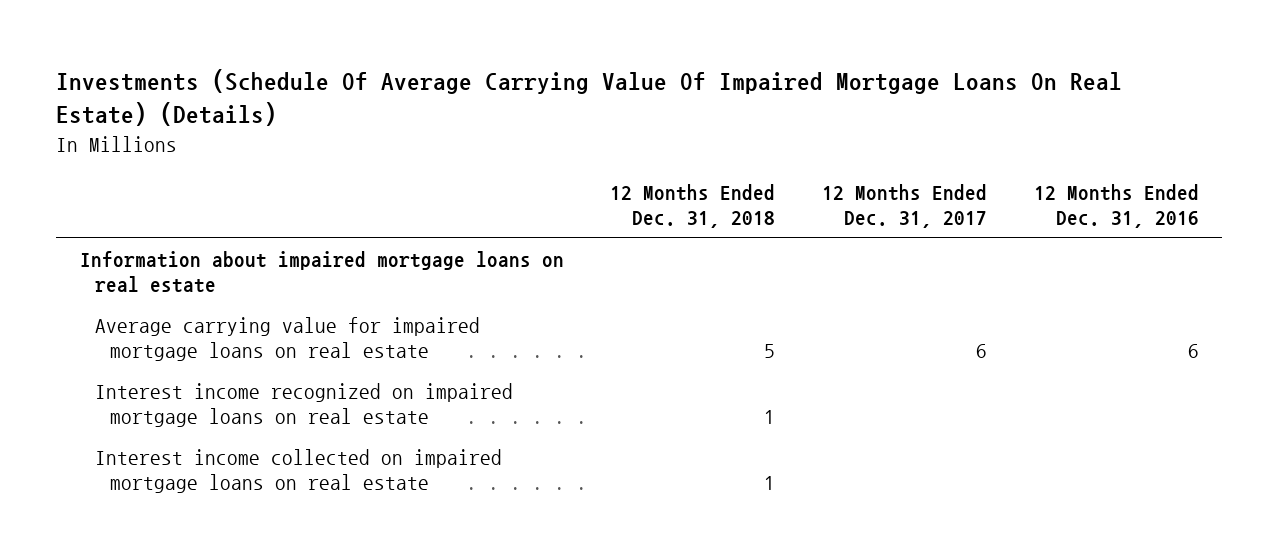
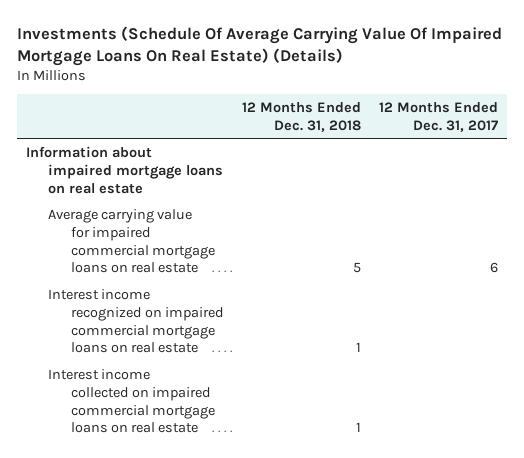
- | 12 Months Ended Dec. 31, 2018 | 12 Months Ended Dec. 31, 2017 | 12 Months Ended Dec. 31, 2016
+ | 12 Months Ended Dec. 31, 2018 | 12 Months Ended Dec. 31, 2017
- Average carrying value for impaired mortgage loans on real estate | 5 | 6 | 6
- Interest income recognized on impaired mortgage loans on real estate | 1 | |
- Interest income collected on impaired mortgage loans on real estate | 1 | |
+ Average carrying value for impaired commercial mortgage loans on real estate | 5 | 6
+ Interest income recognized on impaired commercial mortgage loans on real estate | 1 |
+ Interest income collected on impaired commercial mortgage loans on real estate | 1 |

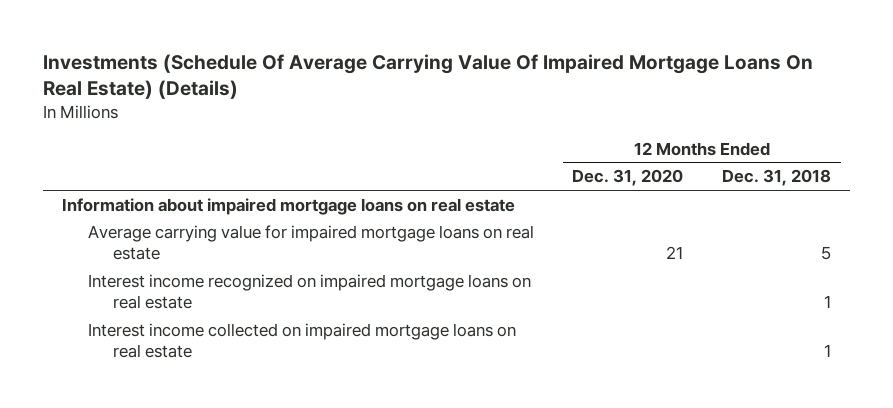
- | 12 Months Ended Dec. 31, 2018 | 12 Months Ended Dec. 31, 2017
+ | 12 Months Ended Dec. 31, 2020 | 12 Months Ended Dec. 31, 2018
- Average carrying value for impaired commercial mortgage loans on real estate | 5 | 6
- Interest income recognized on impaired commercial mortgage loans on real estate | 1 |
- Interest income collected on impaired commercial mortgage loans on real estate | 1 |
+ Average carrying value for impaired mortgage loans on real estate | 21 | 5
+ Interest income recognized on impaired mortgage loans on real estate | | 1
+ Interest income collected on impaired mortgage loans on real estate | | 1

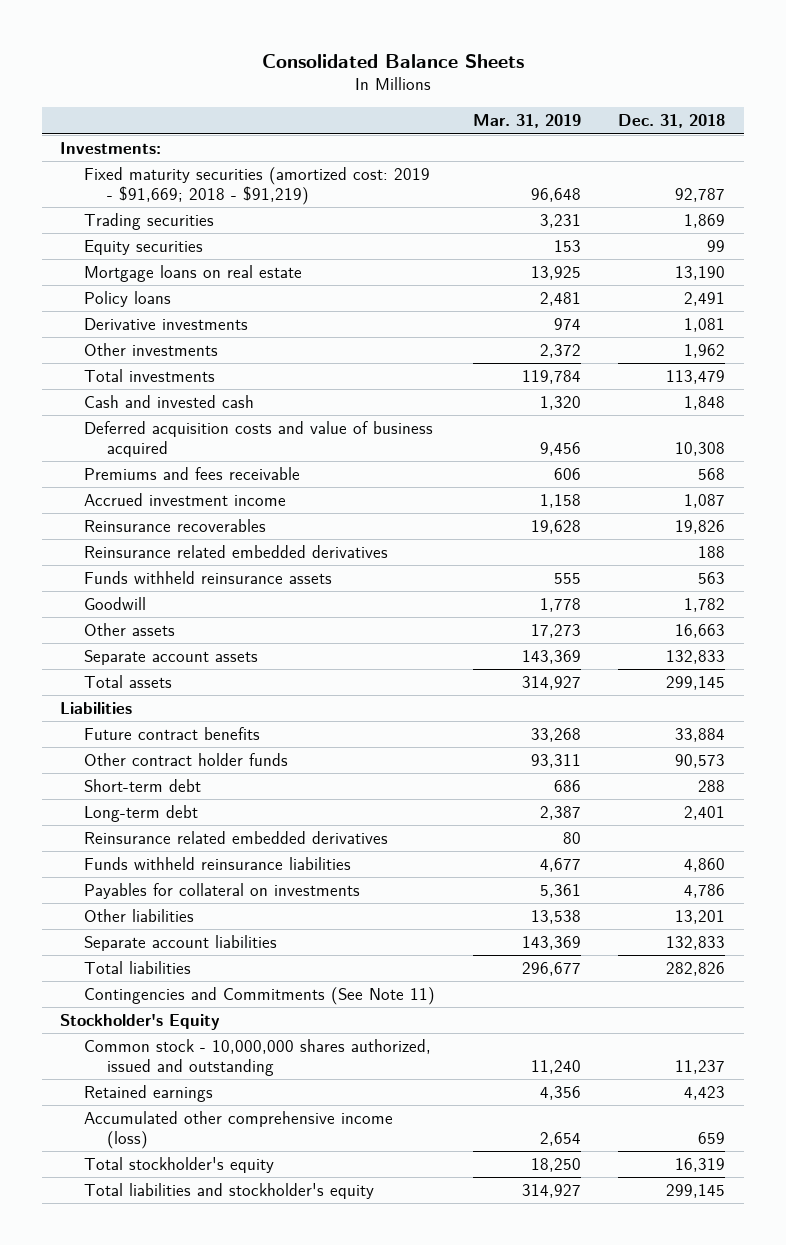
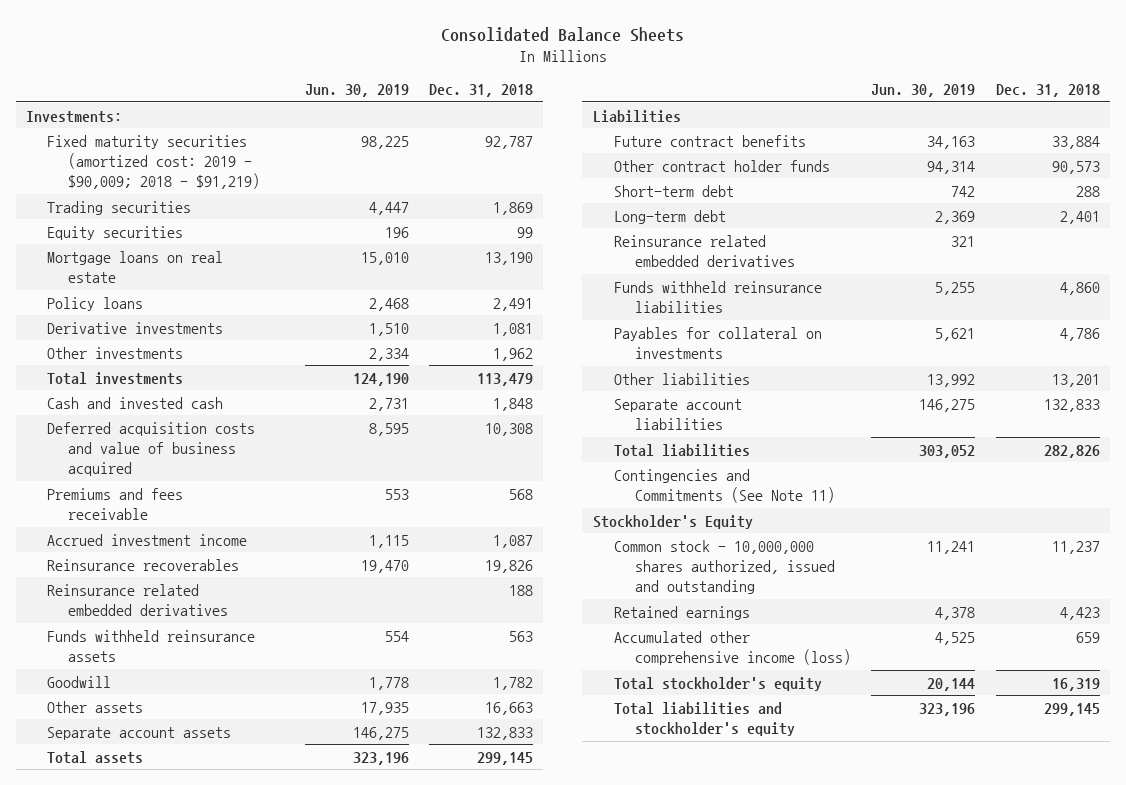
- | Mar. 31, 2019 | Dec. 31, 2018
+ | Jun. 30, 2019 | Dec. 31, 2018
- Fixed maturity securities (amortized cost: 2019 - $91,669; 2018 - $91,219) | 96,648 | 92,787
+ Fixed maturity securities (amortized cost: 2019 - $90,009; 2018 - $91,219) | 98,225 | 92,787

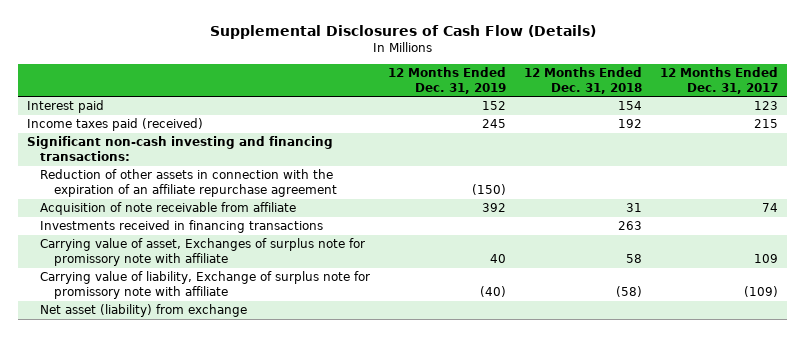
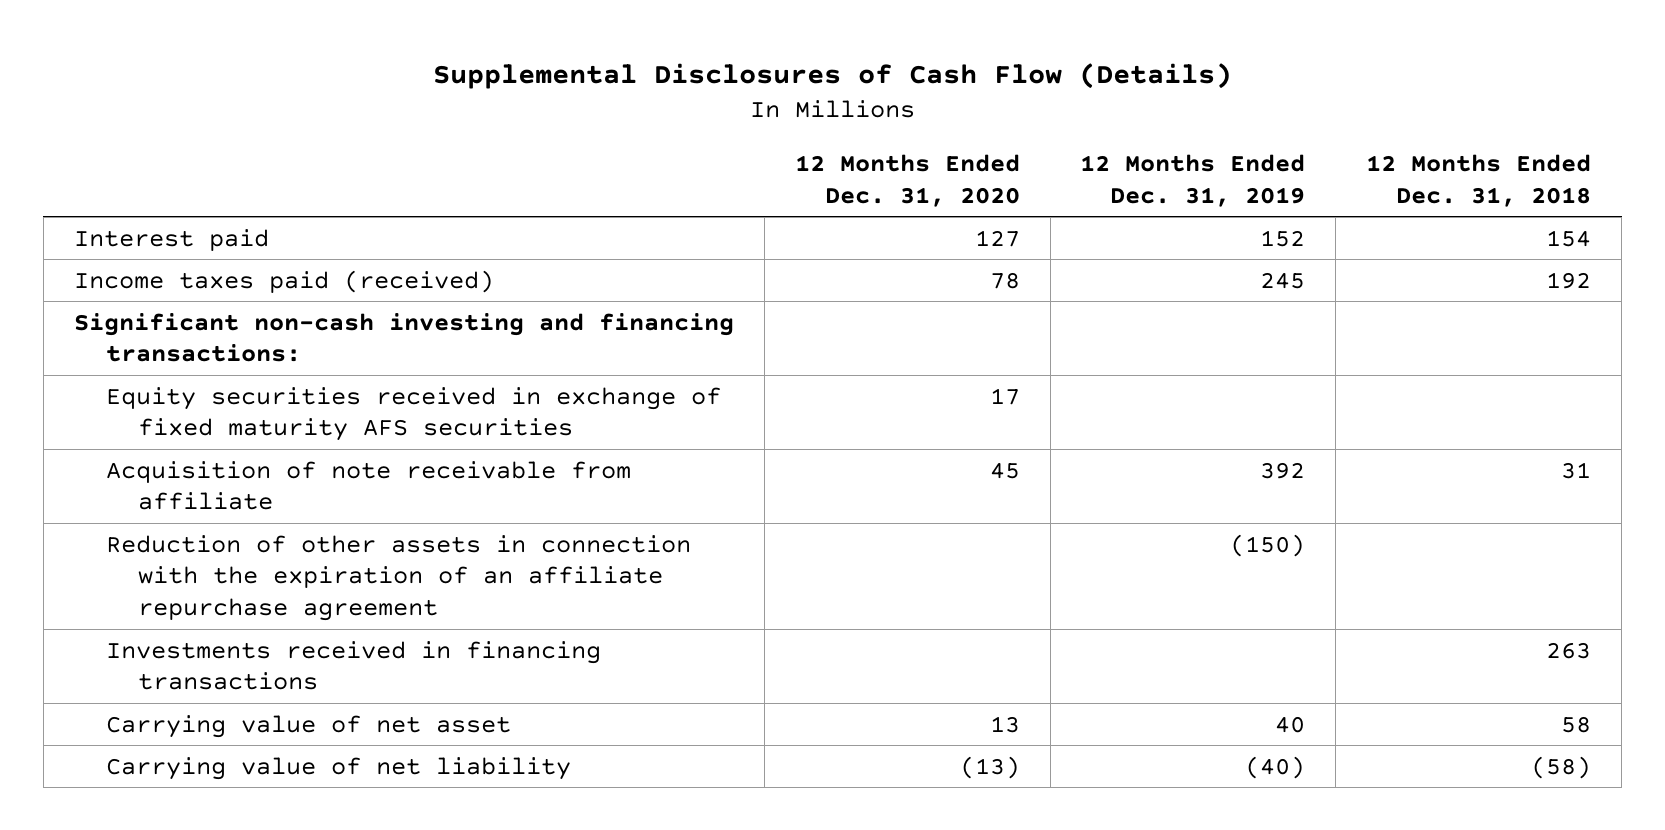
- | 12 Months Ended Dec. 31, 2019 | 12 Months Ended Dec. 31, 2018 | 12 Months Ended Dec. 31, 2017
+ | 12 Months Ended Dec. 31, 2020 | 12 Months Ended Dec. 31, 2019 | 12 Months Ended Dec. 31, 2018
+ Equity securities received in exchange of fixed maturity AFS securities | 17 | |
moved down: Reduction of other assets in connection with the expiration of an affiliate repurchase agreement | | (150) |
- Carrying value of asset, Exchanges of surplus note for promissory note with affiliate | 40 | 58 | 109
- Carrying value of liability, Exchange of surplus note for promissory note with affiliate | (40) | (58) | (109)
- Net asset (liability) from exchange
+ Carrying value of net asset | 13 | 40 | 58
+ Carrying value of net liability | (13) | (40) | (58)

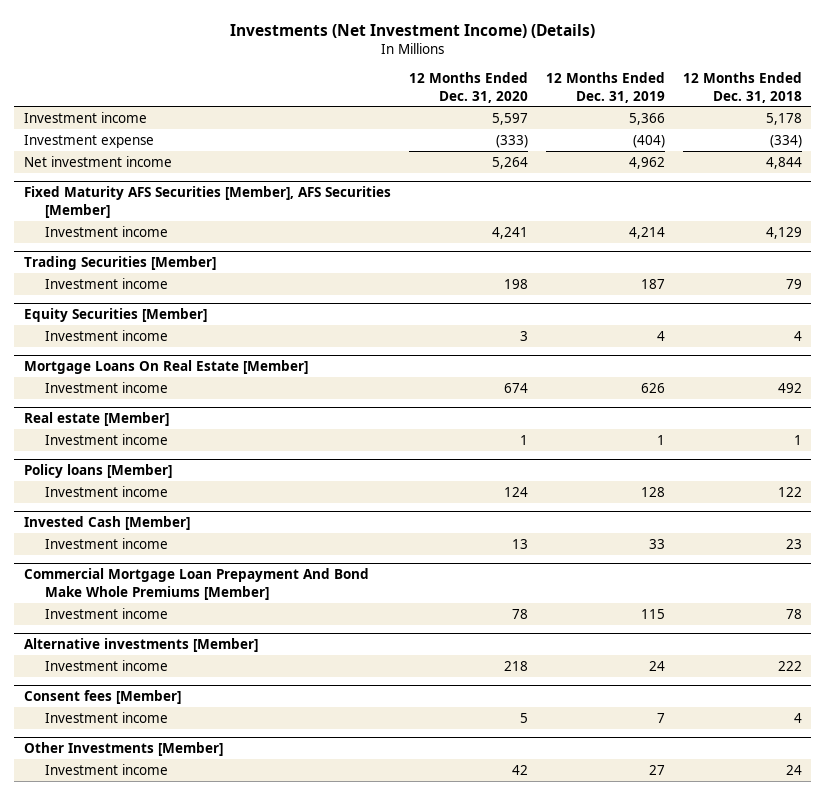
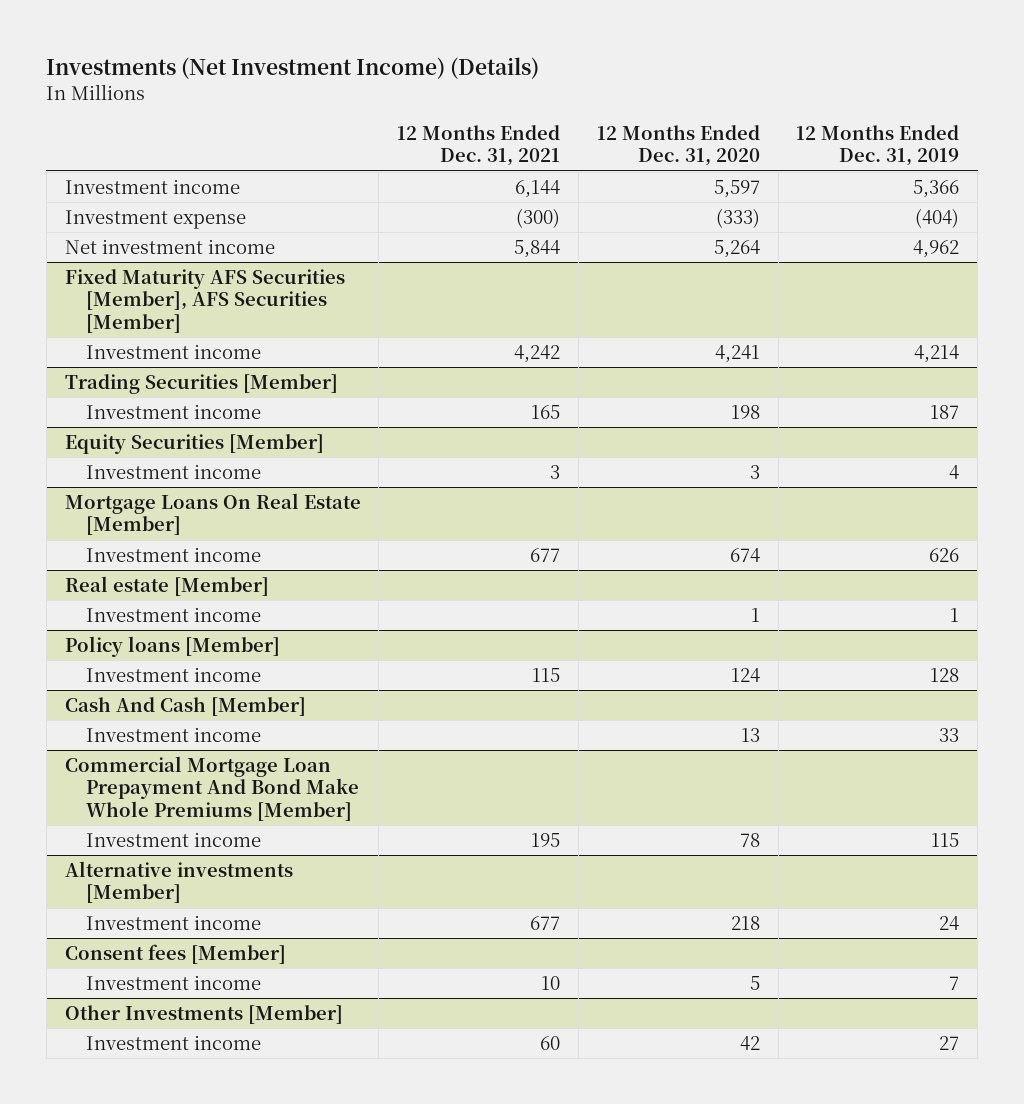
- | 12 Months Ended Dec. 31, 2020 | 12 Months Ended Dec. 31, 2019 | 12 Months Ended Dec. 31, 2018
+ | 12 Months Ended Dec. 31, 2021 | 12 Months Ended Dec. 31, 2020 | 12 Months Ended Dec. 31, 2019
- Invested Cash [Member]
+ Cash And Cash [Member]

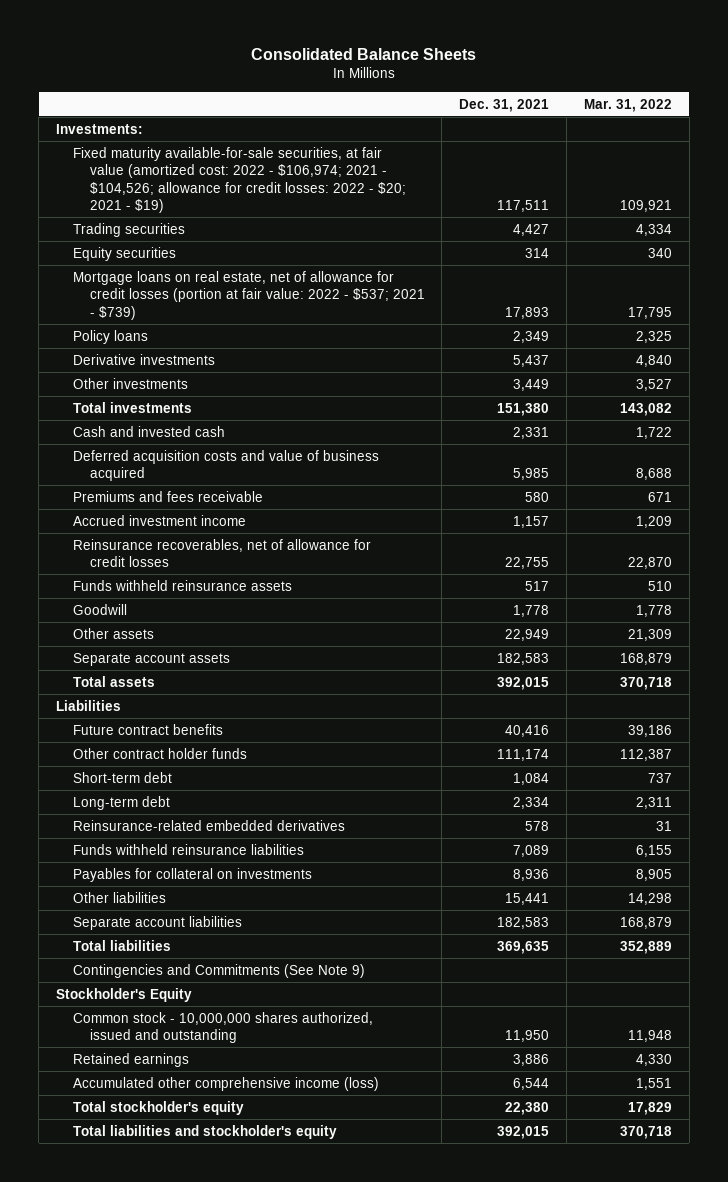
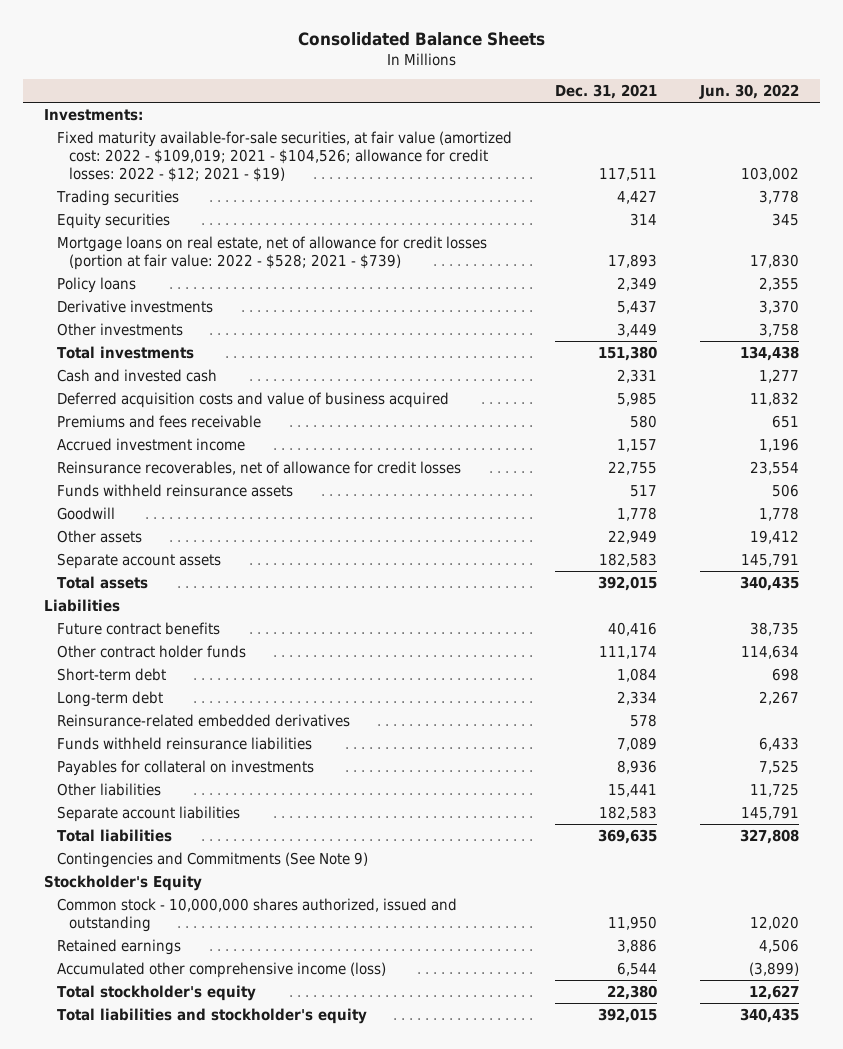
- | Dec. 31, 2021 | Mar. 31, 2022
+ | Dec. 31, 2021 | Jun. 30, 2022
- Fixed maturity available-for-sale securities, at fair value (amortized cost: 2022 - $106,974; 2021 - $104,526; allowance for credit losses: 2022 - $20; 2021 - $19) | 117,511 | 109,921
+ Fixed maturity available-for-sale securities, at fair value (amortized cost: 2022 - $109,019; 2021 - $104,526; allowance for credit losses: 2022 - $12; 2021 - $19) | 117,511 | 103,002
- Mortgage loans on real estate, net of allowance for credit losses (portion at fair value: 2022 - $537; 2021 - $739) | 17,893 | 17,795
+ Mortgage loans on real estate, net of allowance for credit losses (portion at fair value: 2022 - $528; 2021 - $739) | 17,893 | 17,830

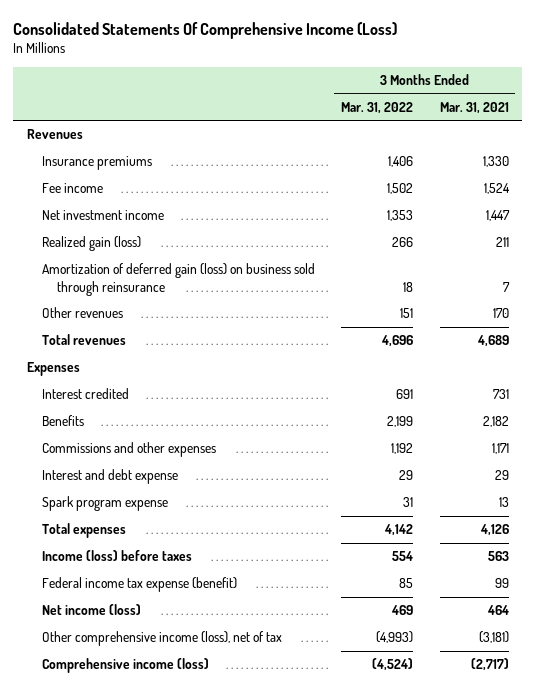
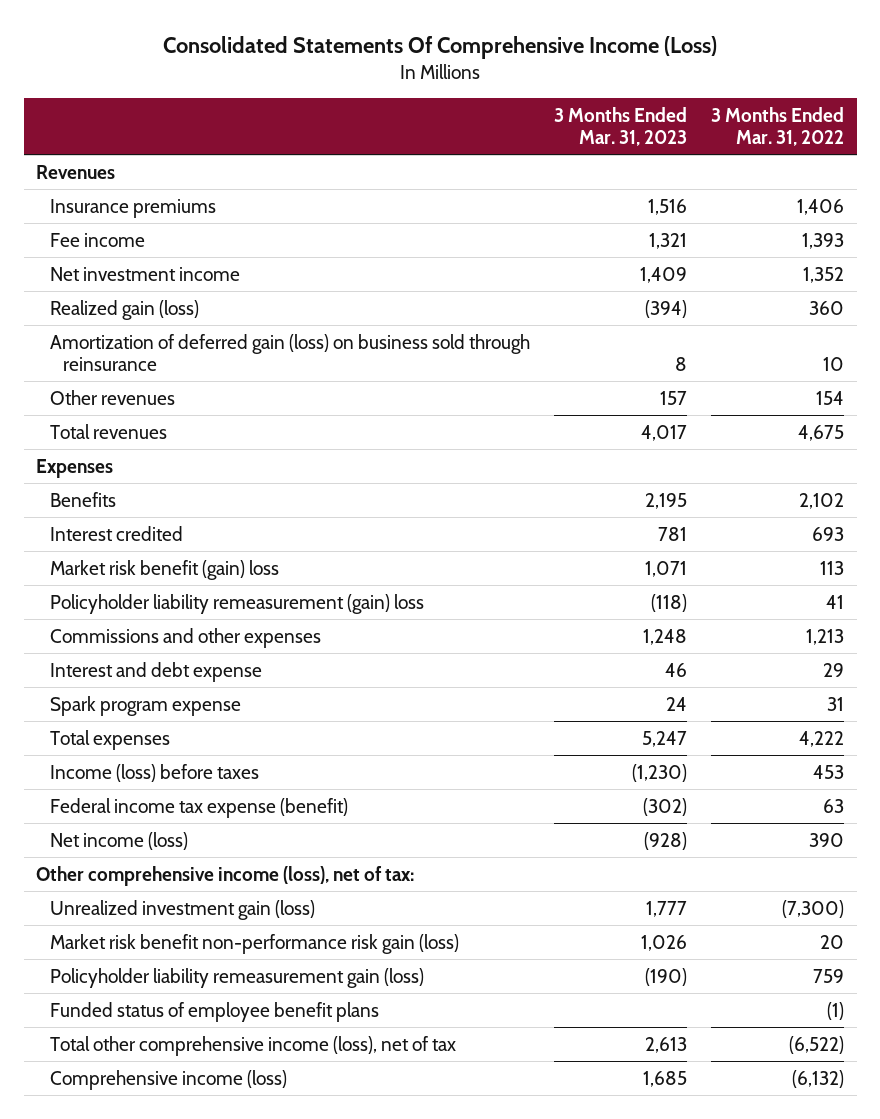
- | 3 Months Ended Mar. 31, 2022 | 3 Months Ended Mar. 31, 2021
+ | 3 Months Ended Mar. 31, 2023 | 3 Months Ended Mar. 31, 2022
- Fee income | 1,502 | 1,524
- Net investment income | 1,353 | 1,447
- Realized gain (loss) | 266 | 211
- Amortization of deferred gain (loss) on business sold through reinsurance | 18 | 7
- Other revenues | 151 | 170
- Total revenues | 4,696 | 4,689
+ Fee income | 1,321 | 1,393
+ Net investment income | 1,409 | 1,352
+ Realized gain (loss) | (394) | 360
+ Amortization of deferred gain (loss) on business sold through reinsurance | 8 | 10
+ Other revenues | 157 | 154
+ Total revenues | 4,017 | 4,675
- Interest credited | 691 | 731
- Benefits | 2,199 | 2,182
- Commissions and other expenses | 1,192 | 1,171
+ Benefits | 2,195 | 2,102
+ Interest credited | 781 | 693
+ Market risk benefit (gain) loss | 1,071 | 113
+ Policyholder liability remeasurement (gain) loss | (118) | 41
+ Commissions and other expenses | 1,248 | 1,213
- Total expenses | 4,142 | 4,126
- Income (loss) before taxes | 554 | 563
- Federal income tax expense (benefit) | 85 | 99
- Net income (loss) | 469 | 464
- Other comprehensive income (loss), net of tax | (4,993) | (3,181)
- Comprehensive income (loss) | (4,524) | (2,717)
+ Total expenses | 5,247 | 4,222
+ Income (loss) before taxes | (1,230) | 453
+ Federal income tax expense (benefit) | (302) | 63
+ Net income (loss) | (928) | 390
+ Other comprehensive income (loss), net of tax:
+ Unrealized investment gain (loss) | 1,777 | (7,300)
+ Market risk benefit non-performance risk gain (loss) | 1,026 | 20
+ Policyholder liability remeasurement gain (loss) | (190) | 759
+ Funded status of employee benefit plans | | (1)
+ Total other comprehensive income (loss), net of tax | 2,613 | (6,522)
+ Comprehensive income (loss) | 1,685 | (6,132)

